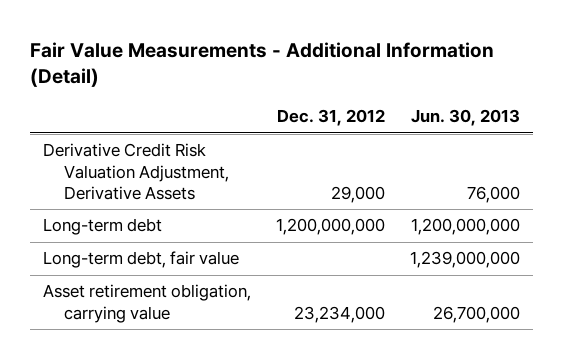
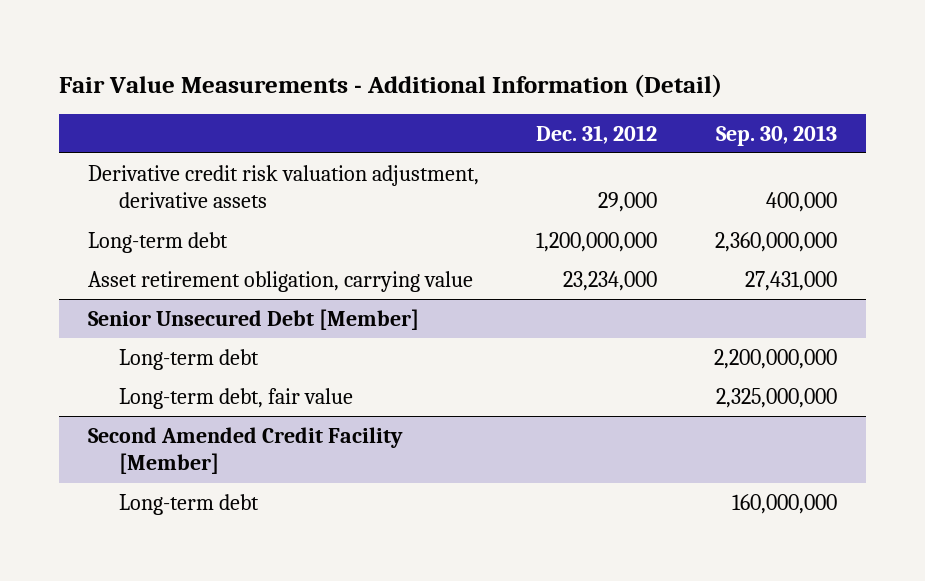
- | Dec. 31, 2012 | Jun. 30, 2013
+ | Dec. 31, 2012 | Sep. 30, 2013
- Derivative Credit Risk Valuation Adjustment, Derivative Assets | 29,000 | 76,000
+ Derivative credit risk valuation adjustment, derivative assets | 29,000 | 400,000
- Long-term debt, fair value | | 1,239,000,000
+ Senior Unsecured Debt [Member]
+ Long-term debt | | 2,200,000,000
+ Long-term debt, fair value | | 2,325,000,000
+ Second Amended Credit Facility [Member]
+ Long-term debt | | 160,000,000

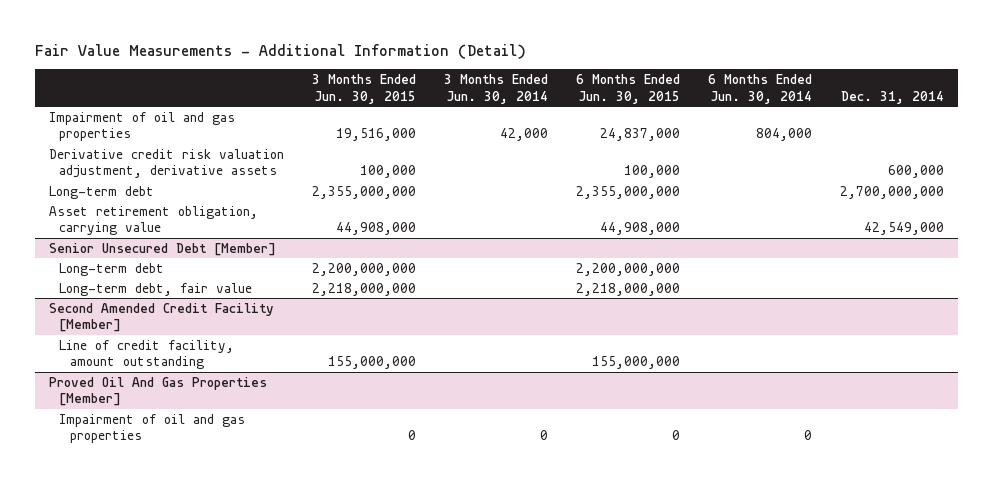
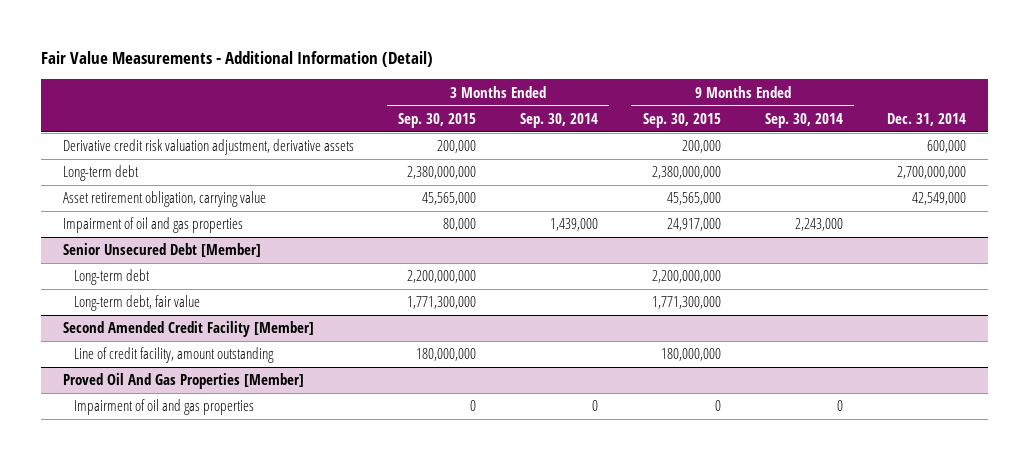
- | 3 Months Ended Jun. 30, 2015 | 3 Months Ended Jun. 30, 2014 | 6 Months Ended Jun. 30, 2015 | 6 Months Ended Jun. 30, 2014 | Dec. 31, 2014
+ | 3 Months Ended Sep. 30, 2015 | 3 Months Ended Sep. 30, 2014 | 9 Months Ended Sep. 30, 2015 | 9 Months Ended Sep. 30, 2014 | Dec. 31, 2014
moved down: Impairment of oil and gas properties | 80,000 | 1,439,000 | 24,917,000 | 2,243,000 |

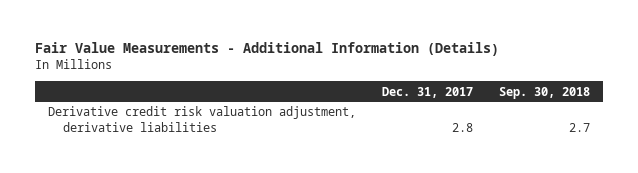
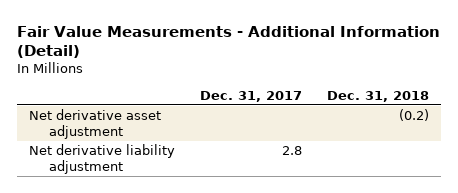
- Fair Value Measurements - Additional Information (Details)
+ Fair Value Measurements - Additional Information (Detail)
- | Dec. 31, 2017 | Sep. 30, 2018
+ | Dec. 31, 2017 | Dec. 31, 2018
- Derivative credit risk valuation adjustment, derivative liabilities | 2.8 | 2.7
+ Net derivative asset adjustment | | (0.2)
+ Net derivative liability adjustment | 2.8 |

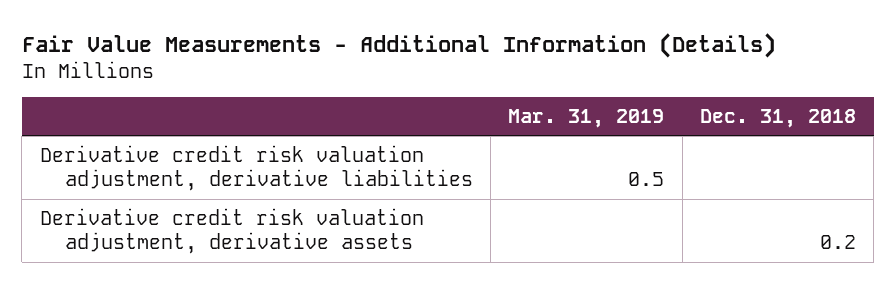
- Fair Value Measurements - Additional Information (Detail)
+ Fair Value Measurements - Additional Information (Details)
- | Dec. 31, 2017 | Dec. 31, 2018
+ | Mar. 31, 2019 | Dec. 31, 2018
- Net derivative asset adjustment | | (0.2)
- Net derivative liability adjustment | 2.8 |
+ Derivative credit risk valuation adjustment, derivative liabilities | 0.5 |
+ Derivative credit risk valuation adjustment, derivative assets | | 0.2

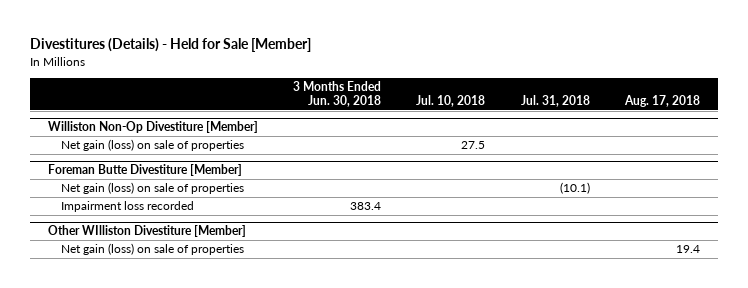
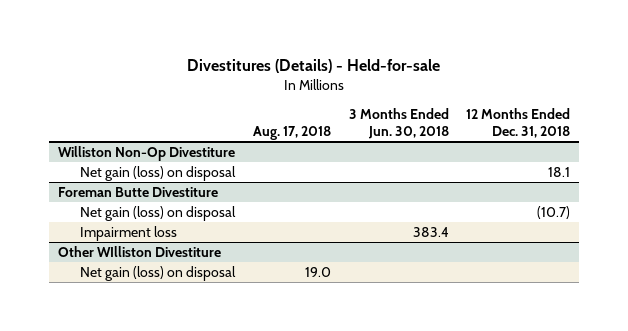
- Divestitures (Details) - Held for Sale [Member]
+ Divestitures (Details) - Held-for-sale
- | 3 Months Ended Jun. 30, 2018 | Jul. 10, 2018 | Jul. 31, 2018 | Aug. 17, 2018
+ | Aug. 17, 2018 | 3 Months Ended Jun. 30, 2018 | 12 Months Ended Dec. 31, 2018
- Williston Non-Op Divestiture [Member]
- Net gain (loss) on sale of properties | | 27.5 | |
- Foreman Butte Divestiture [Member]
- Net gain (loss) on sale of properties | | | (10.1) |
- Impairment loss recorded | 383.4 | | |
- Other WIlliston Divestiture [Member]
- Net gain (loss) on sale of properties | | | | 19.4
+ Williston Non-Op Divestiture
+ Net gain (loss) on disposal | | | 18.1
+ Foreman Butte Divestiture
+ Net gain (loss) on disposal | | | (10.7)
+ Impairment loss | | 383.4 |
+ Other WIlliston Divestiture
+ Net gain (loss) on disposal | 19.0 | |

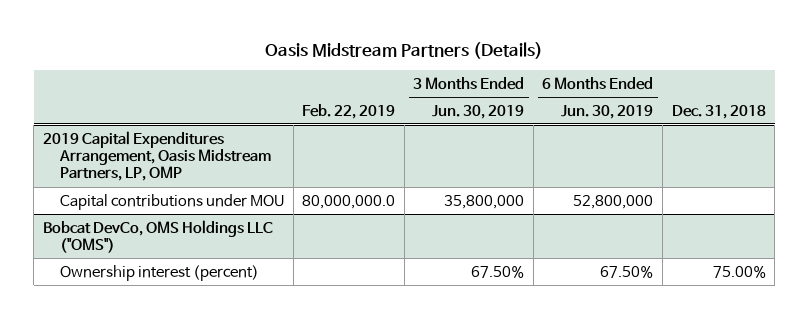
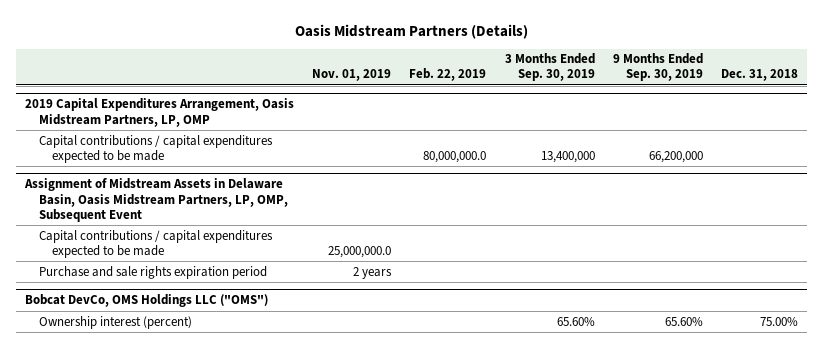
- | Feb. 22, 2019 | 3 Months Ended Jun. 30, 2019 | 6 Months Ended Jun. 30, 2019 | Dec. 31, 2018
+ | Nov. 01, 2019 | Feb. 22, 2019 | 3 Months Ended Sep. 30, 2019 | 9 Months Ended Sep. 30, 2019 | Dec. 31, 2018
@ 2019 Capital Expenditures Arrangement, Oasis Midstream Partners, LP, OMP
- Capital contributions under MOU | 80,000,000.0 | 35,800,000 | 52,800,000 |
+ Capital contributions / capital expenditures expected to be made | | 80,000,000.0 | 13,400,000 | 66,200,000 |
+ Assignment of Midstream Assets in Delaware Basin, Oasis Midstream Partners, LP, OMP, Subsequent Event
+ Capital contributions / capital expenditures expected to be made | 25,000,000.0 | | | |
+ Purchase and sale rights expiration period | 2 years | | | |

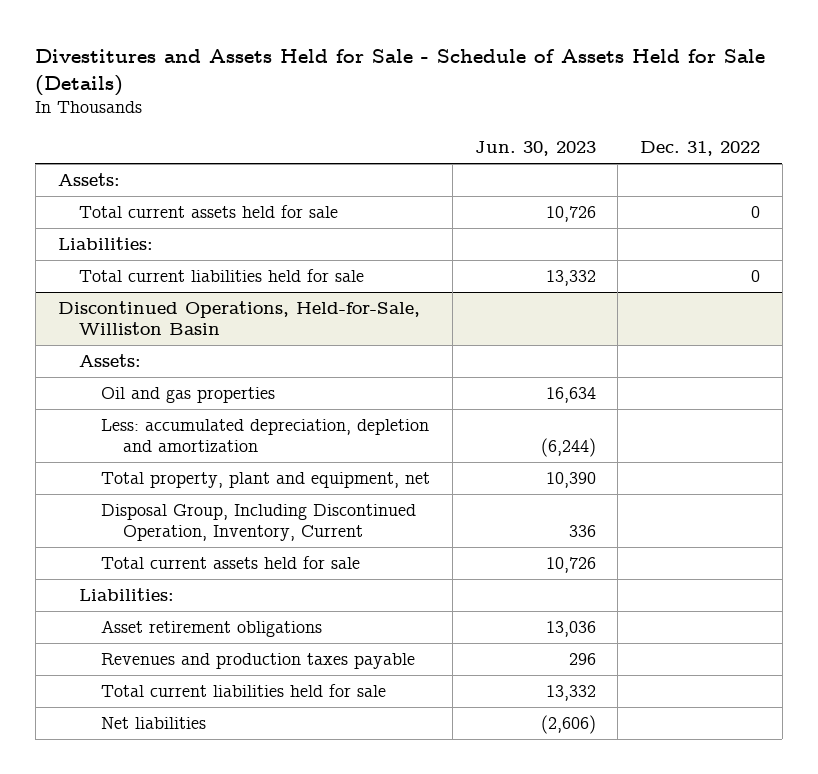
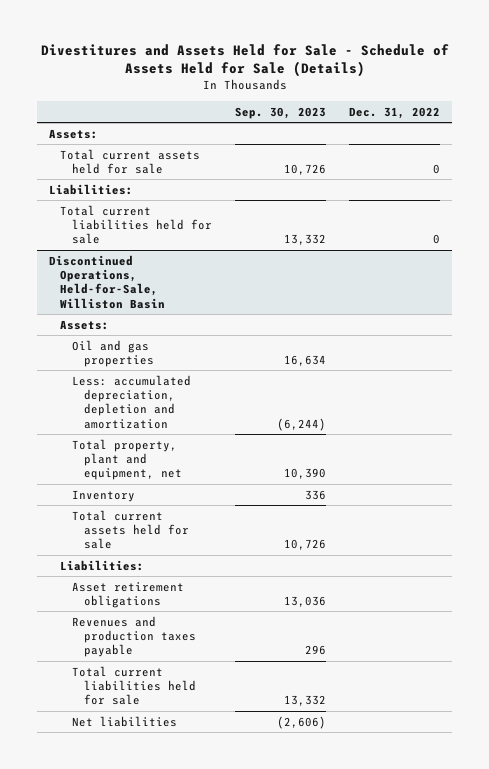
- | Jun. 30, 2023 | Dec. 31, 2022
+ | Sep. 30, 2023 | Dec. 31, 2022
@ Discontinued Operations, Held-for-Sale, Williston Basin
- Disposal Group, Including Discontinued Operation, Inventory, Current | 336 |
+ Inventory | 336 |

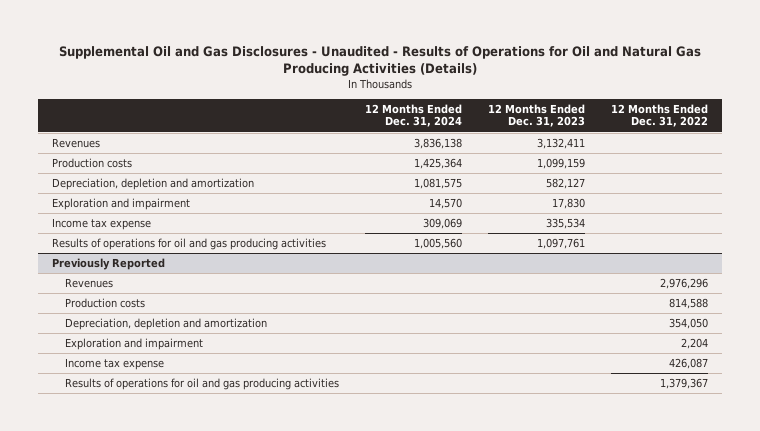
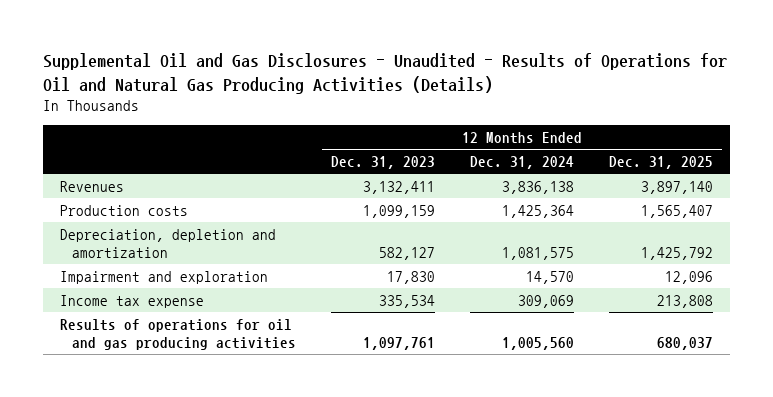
- | 12 Months Ended Dec. 31, 2024 | 12 Months Ended Dec. 31, 2023 | 12 Months Ended Dec. 31, 2022
+ | 12 Months Ended Dec. 31, 2023 | 12 Months Ended Dec. 31, 2024 | 12 Months Ended Dec. 31, 2025
- Exploration and impairment | 14,570 | 17,830 |
+ Impairment and exploration | 17,830 | 14,570 | 12,096
- Previously Reported
- Revenues | | | 2,976,296
- Production costs | | | 814,588
- Depreciation, depletion and amortization | | | 354,050
- Exploration and impairment | | | 2,204
- Income tax expense | | | 426,087
- Results of operations for oil and gas producing activities | | | 1,379,367

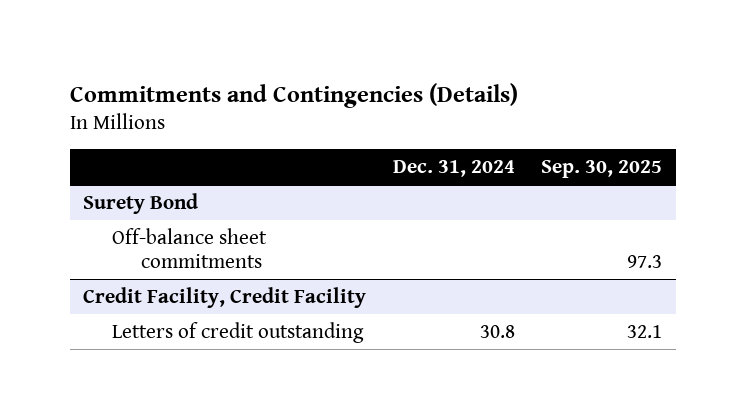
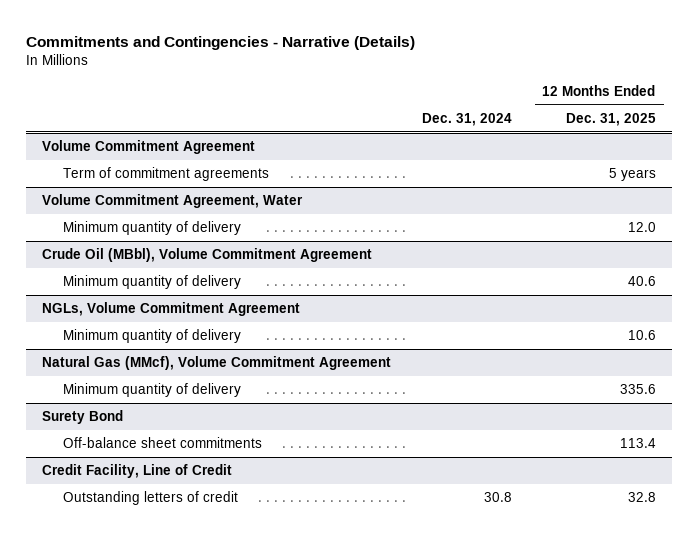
- Commitments and Contingencies (Details)
+ Commitments and Contingencies - Narrative (Details)
- | Dec. 31, 2024 | Sep. 30, 2025
+ | Dec. 31, 2024 | 12 Months Ended Dec. 31, 2025
+ Volume Commitment Agreement
+ Term of commitment agreements | | 5 years
+ Volume Commitment Agreement, Water
+ Minimum quantity of delivery | | 12.0
+ Crude Oil (MBbl), Volume Commitment Agreement
+ Minimum quantity of delivery | | 40.6
+ NGLs, Volume Commitment Agreement
+ Minimum quantity of delivery | | 10.6
+ Natural Gas (MMcf), Volume Commitment Agreement
+ Minimum quantity of delivery | | 335.6
- Credit Facility, Credit Facility
- Letters of credit outstanding | 30.8 | 32.1
+ Credit Facility, Line of Credit
+ Outstanding letters of credit | 30.8 | 32.8

